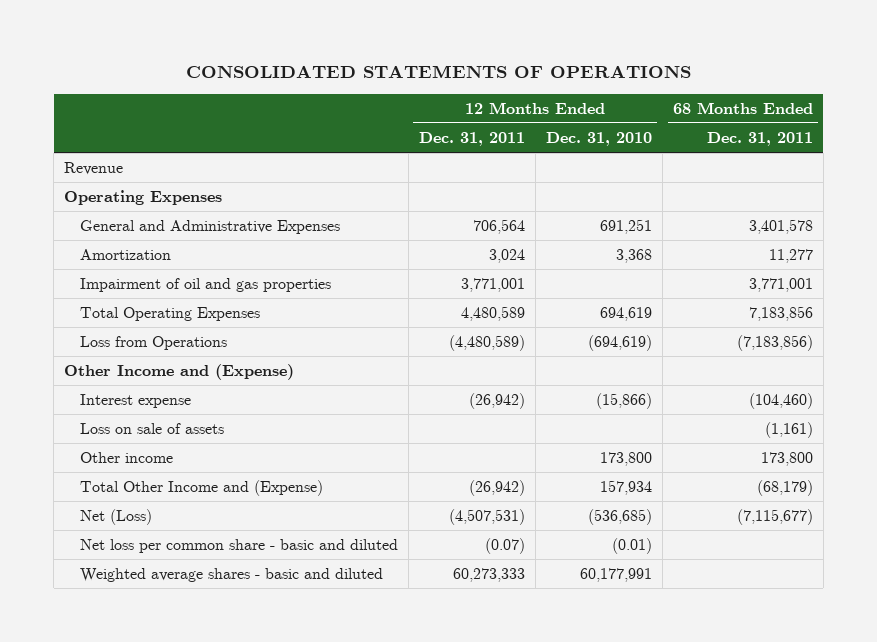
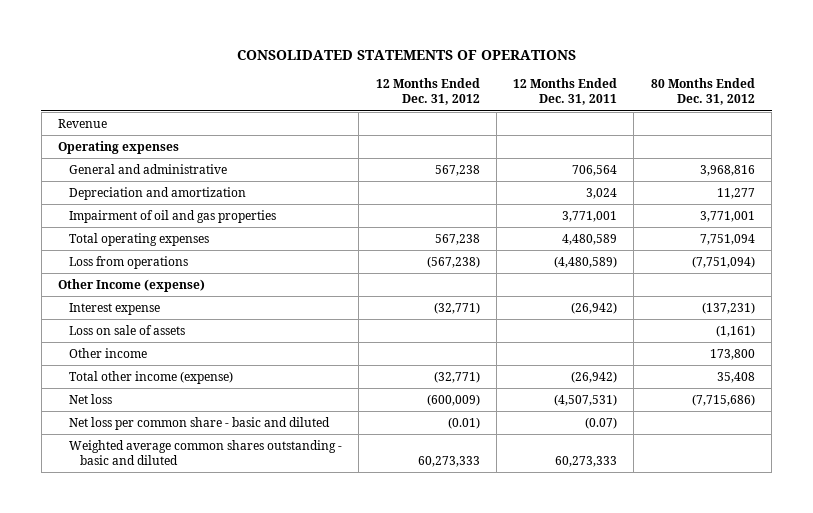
- | 12 Months Ended Dec. 31, 2011 | 12 Months Ended Dec. 31, 2010 | 68 Months Ended Dec. 31, 2011
+ | 12 Months Ended Dec. 31, 2012 | 12 Months Ended Dec. 31, 2011 | 80 Months Ended Dec. 31, 2012
- Operating Expenses
- General and Administrative Expenses | 706,564 | 691,251 | 3,401,578
- Amortization | 3,024 | 3,368 | 11,277
+ Operating expenses
+ General and administrative | 567,238 | 706,564 | 3,968,816
+ Depreciation and amortization | | 3,024 | 11,277
- Total Operating Expenses | 4,480,589 | 694,619 | 7,183,856
- Loss from Operations | (4,480,589) | (694,619) | (7,183,856)
- Other Income and (Expense)
+ Total operating expenses | 567,238 | 4,480,589 | 7,751,094
+ Loss from operations | (567,238) | (4,480,589) | (7,751,094)
+ Other Income (expense)
- Total Other Income and (Expense) | (26,942) | 157,934 | (68,179)
- Net (Loss) | (4,507,531) | (536,685) | (7,115,677)
+ Total other income (expense) | (32,771) | (26,942) | 35,408
+ Net loss | (600,009) | (4,507,531) | (7,715,686)
- Weighted average shares - basic and diluted | 60,273,333 | 60,177,991 |
+ Weighted average common shares outstanding - basic and diluted | 60,273,333 | 60,273,333 |

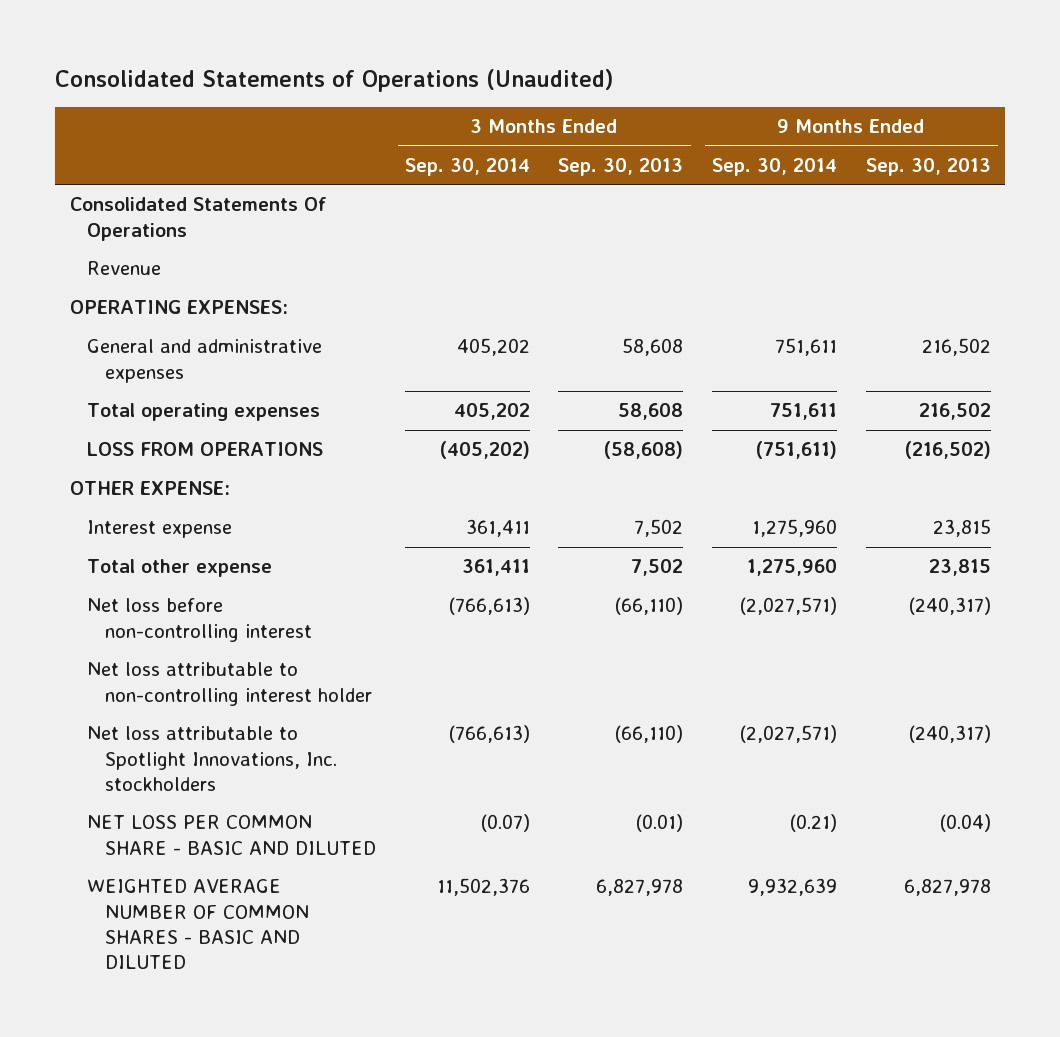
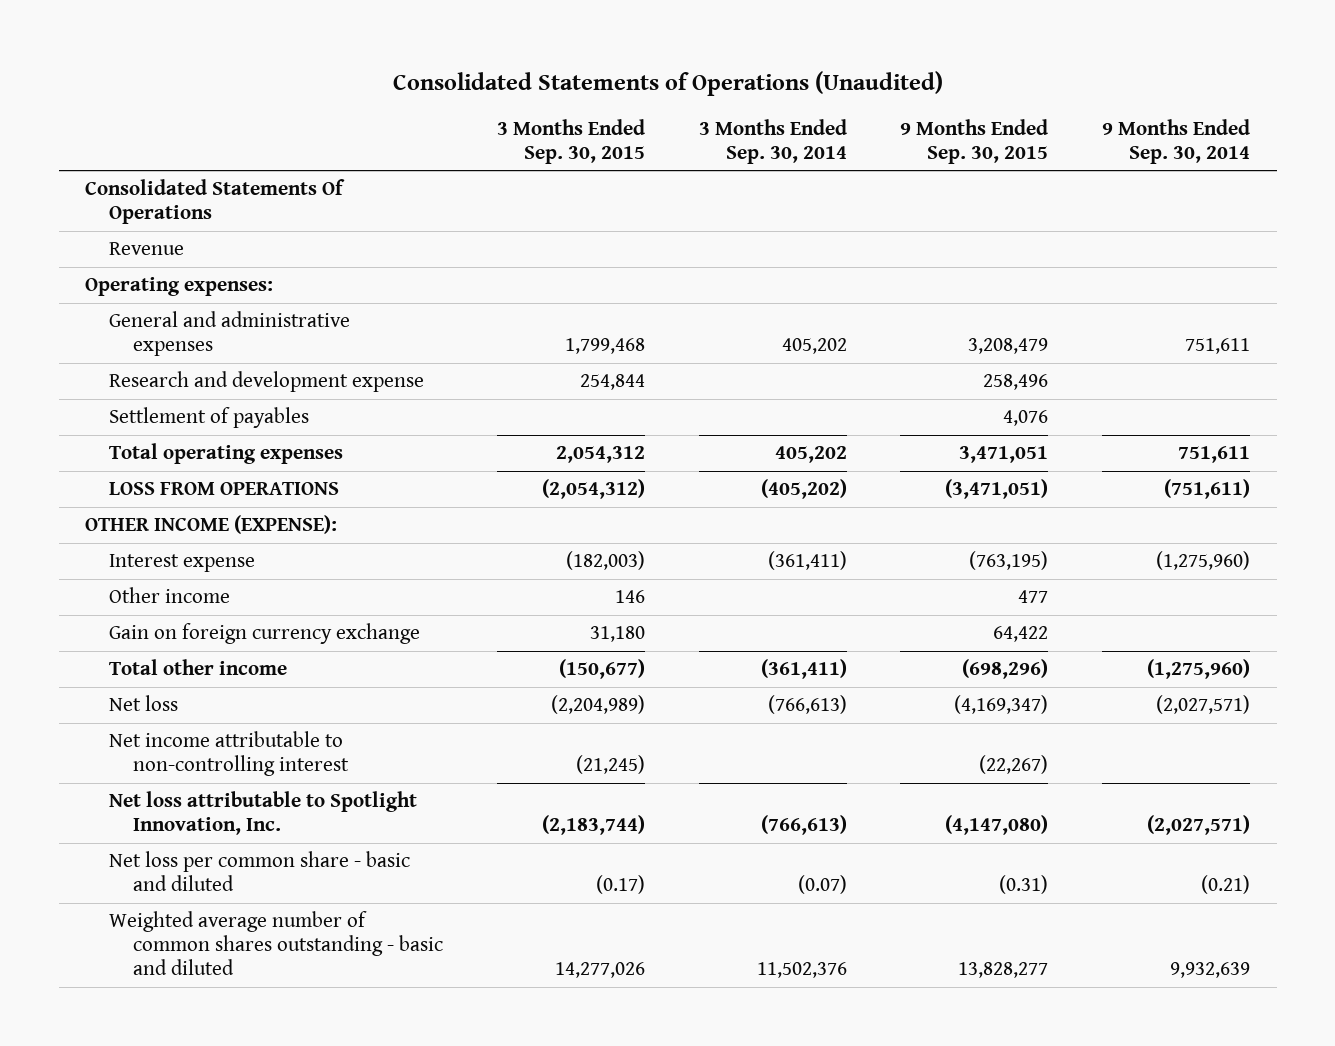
- | 3 Months Ended Sep. 30, 2014 | 3 Months Ended Sep. 30, 2013 | 9 Months Ended Sep. 30, 2014 | 9 Months Ended Sep. 30, 2013
+ | 3 Months Ended Sep. 30, 2015 | 3 Months Ended Sep. 30, 2014 | 9 Months Ended Sep. 30, 2015 | 9 Months Ended Sep. 30, 2014
- OPERATING EXPENSES:
+ Operating expenses:
+ Research and development expense | 254,844 | | 258,496 |
+ Settlement of payables | | | 4,076 |
- OTHER EXPENSE:
- Interest expense | 361,411 | 7,502 | 1,275,960 | 23,815
- Total other expense | 361,411 | 7,502 | 1,275,960 | 23,815
- Net loss before non-controlling interest | (766,613) | (66,110) | (2,027,571) | (240,317)
- Net loss attributable to non-controlling interest holder
- Net loss attributable to Spotlight Innovations, Inc. stockholders | (766,613) | (66,110) | (2,027,571) | (240,317)
- NET LOSS PER COMMON SHARE - BASIC AND DILUTED | (0.07) | (0.01) | (0.21) | (0.04)
- WEIGHTED AVERAGE NUMBER OF COMMON SHARES - BASIC AND DILUTED | 11,502,376 | 6,827,978 | 9,932,639 | 6,827,978
+ OTHER INCOME (EXPENSE):
+ Interest expense | (182,003) | (361,411) | (763,195) | (1,275,960)
+ Other income | 146 | | 477 |
+ Gain on foreign currency exchange | 31,180 | | 64,422 |
+ Total other income | (150,677) | (361,411) | (698,296) | (1,275,960)
+ Net loss | (2,204,989) | (766,613) | (4,169,347) | (2,027,571)
+ Net income attributable to non-controlling interest | (21,245) | | (22,267) |
+ Net loss attributable to Spotlight Innovation, Inc. | (2,183,744) | (766,613) | (4,147,080) | (2,027,571)
+ Net loss per common share - basic and diluted | (0.17) | (0.07) | (0.31) | (0.21)
+ Weighted average number of common shares outstanding - basic and diluted | 14,277,026 | 11,502,376 | 13,828,277 | 9,932,639

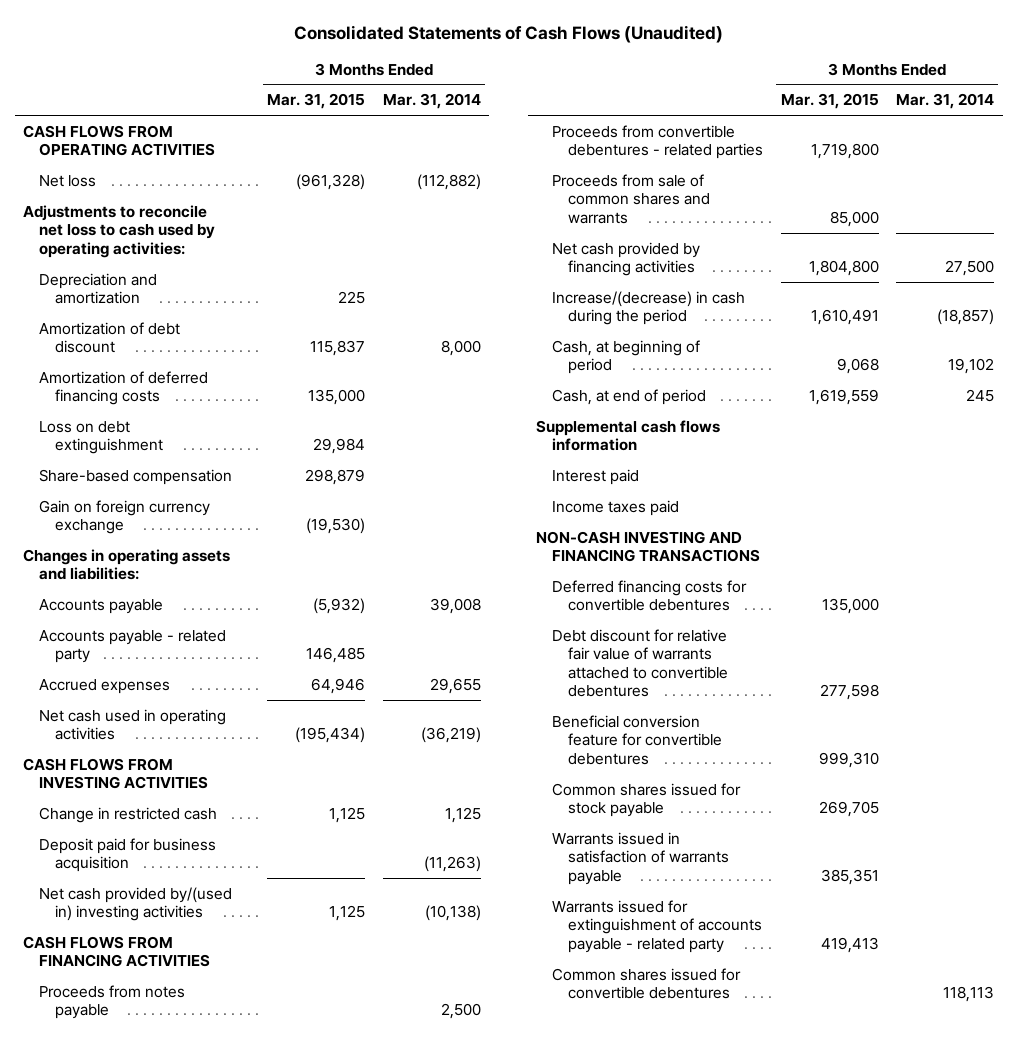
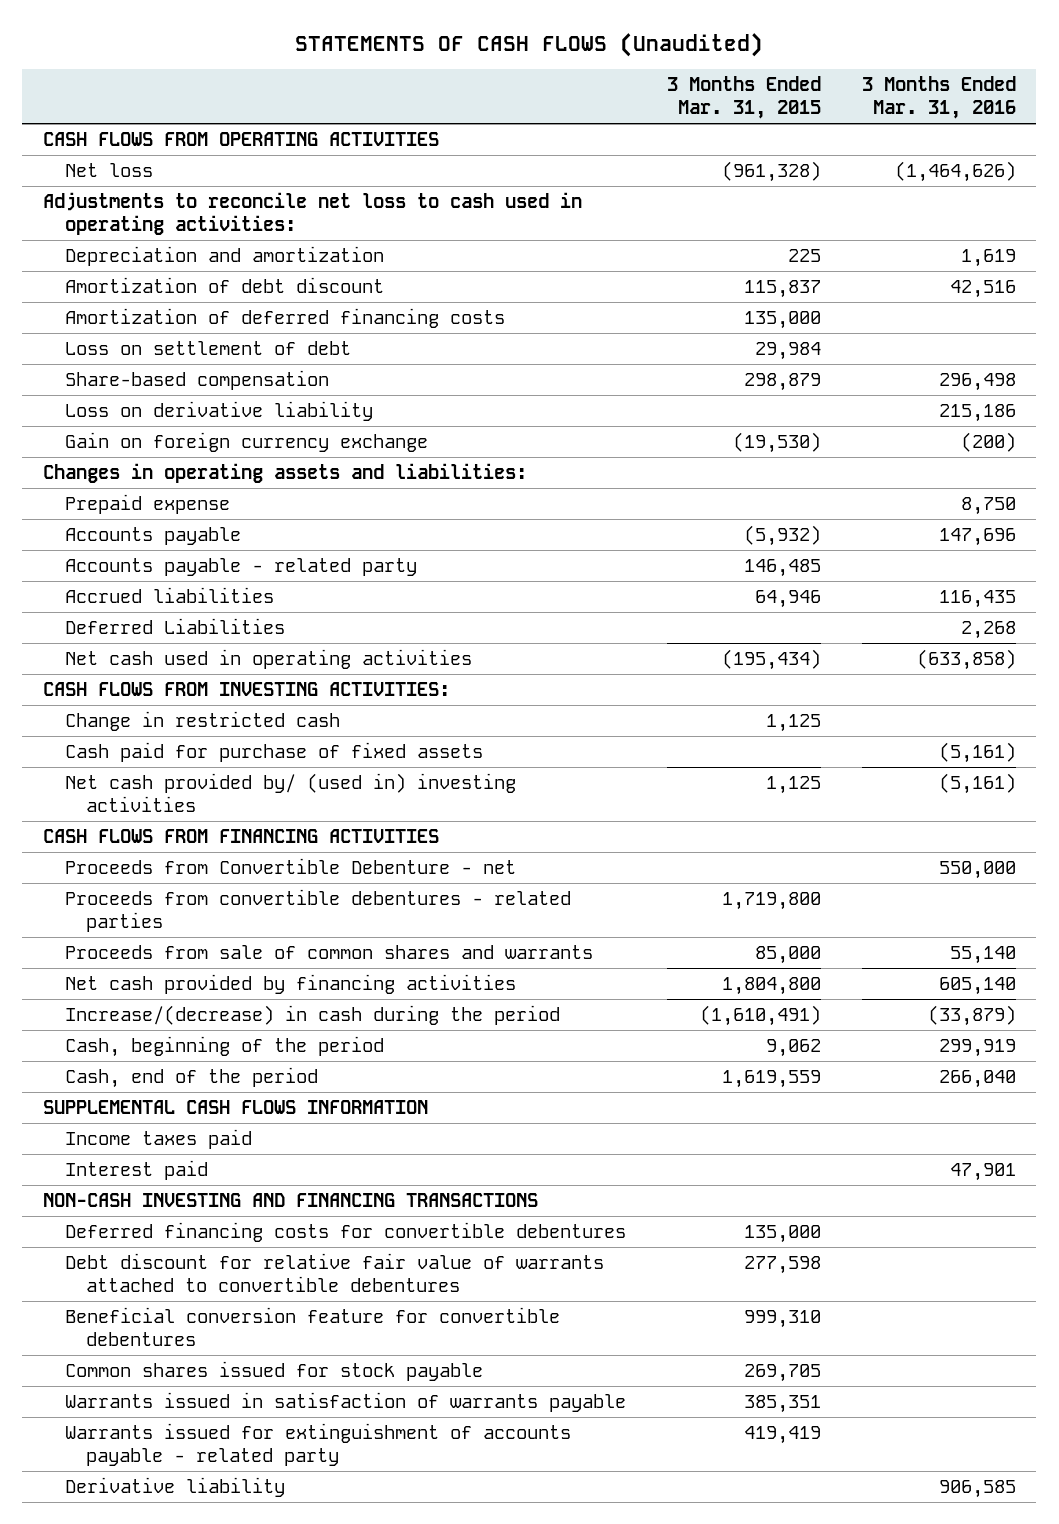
- Consolidated Statements of Cash Flows (Unaudited)
+ STATEMENTS OF CASH FLOWS (Unaudited)
- | 3 Months Ended Mar. 31, 2015 | 3 Months Ended Mar. 31, 2014
+ | 3 Months Ended Mar. 31, 2015 | 3 Months Ended Mar. 31, 2016
- Adjustments to reconcile net loss to cash used by operating activities:
+ Adjustments to reconcile net loss to cash used in operating activities:
- Loss on debt extinguishment | 29,984 |
+ Loss on settlement of debt | 29,984 |
+ Loss on derivative liability | | 215,186
+ Prepaid expense | | 8,750
- Accrued expenses | 64,946 | 29,655
+ Accrued liabilities | 64,946 | 116,435
+ Deferred Liabilities | | 2,268
- CASH FLOWS FROM INVESTING ACTIVITIES
+ CASH FLOWS FROM INVESTING ACTIVITIES:
- Deposit paid for business acquisition | | (11,263)
- Net cash provided by/(used in) investing activities | 1,125 | (10,138)
+ Cash paid for purchase of fixed assets | | (5,161)
+ Net cash provided by/ (used in) investing activities | 1,125 | (5,161)
- Proceeds from notes payable | | 2,500
+ Proceeds from Convertible Debenture - net | | 550,000
- Increase/(decrease) in cash during the period | 1,610,491 | (18,857)
- Cash, at beginning of period | 9,068 | 19,102
- Cash, at end of period | 1,619,559 | 245
- Supplemental cash flows information
+ Increase/(decrease) in cash during the period | (1,610,491) | (33,879)
+ Cash, beginning of the period | 9,062 | 299,919
+ Cash, end of the period | 1,619,559 | 266,040
+ SUPPLEMENTAL CASH FLOWS INFORMATION
moved down: Interest paid | | 47,901
- Warrants issued for extinguishment of accounts payable - related party | 419,413 |
- Common shares issued for convertible debentures | | 118,113
+ Warrants issued for extinguishment of accounts payable - related party | 419,419 |
+ Derivative liability | | 906,585

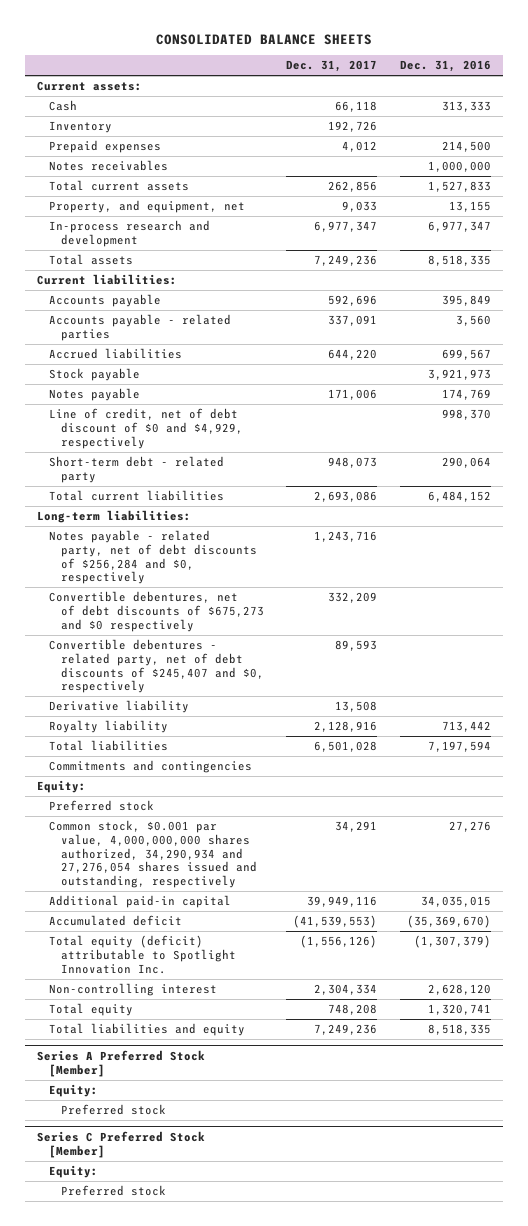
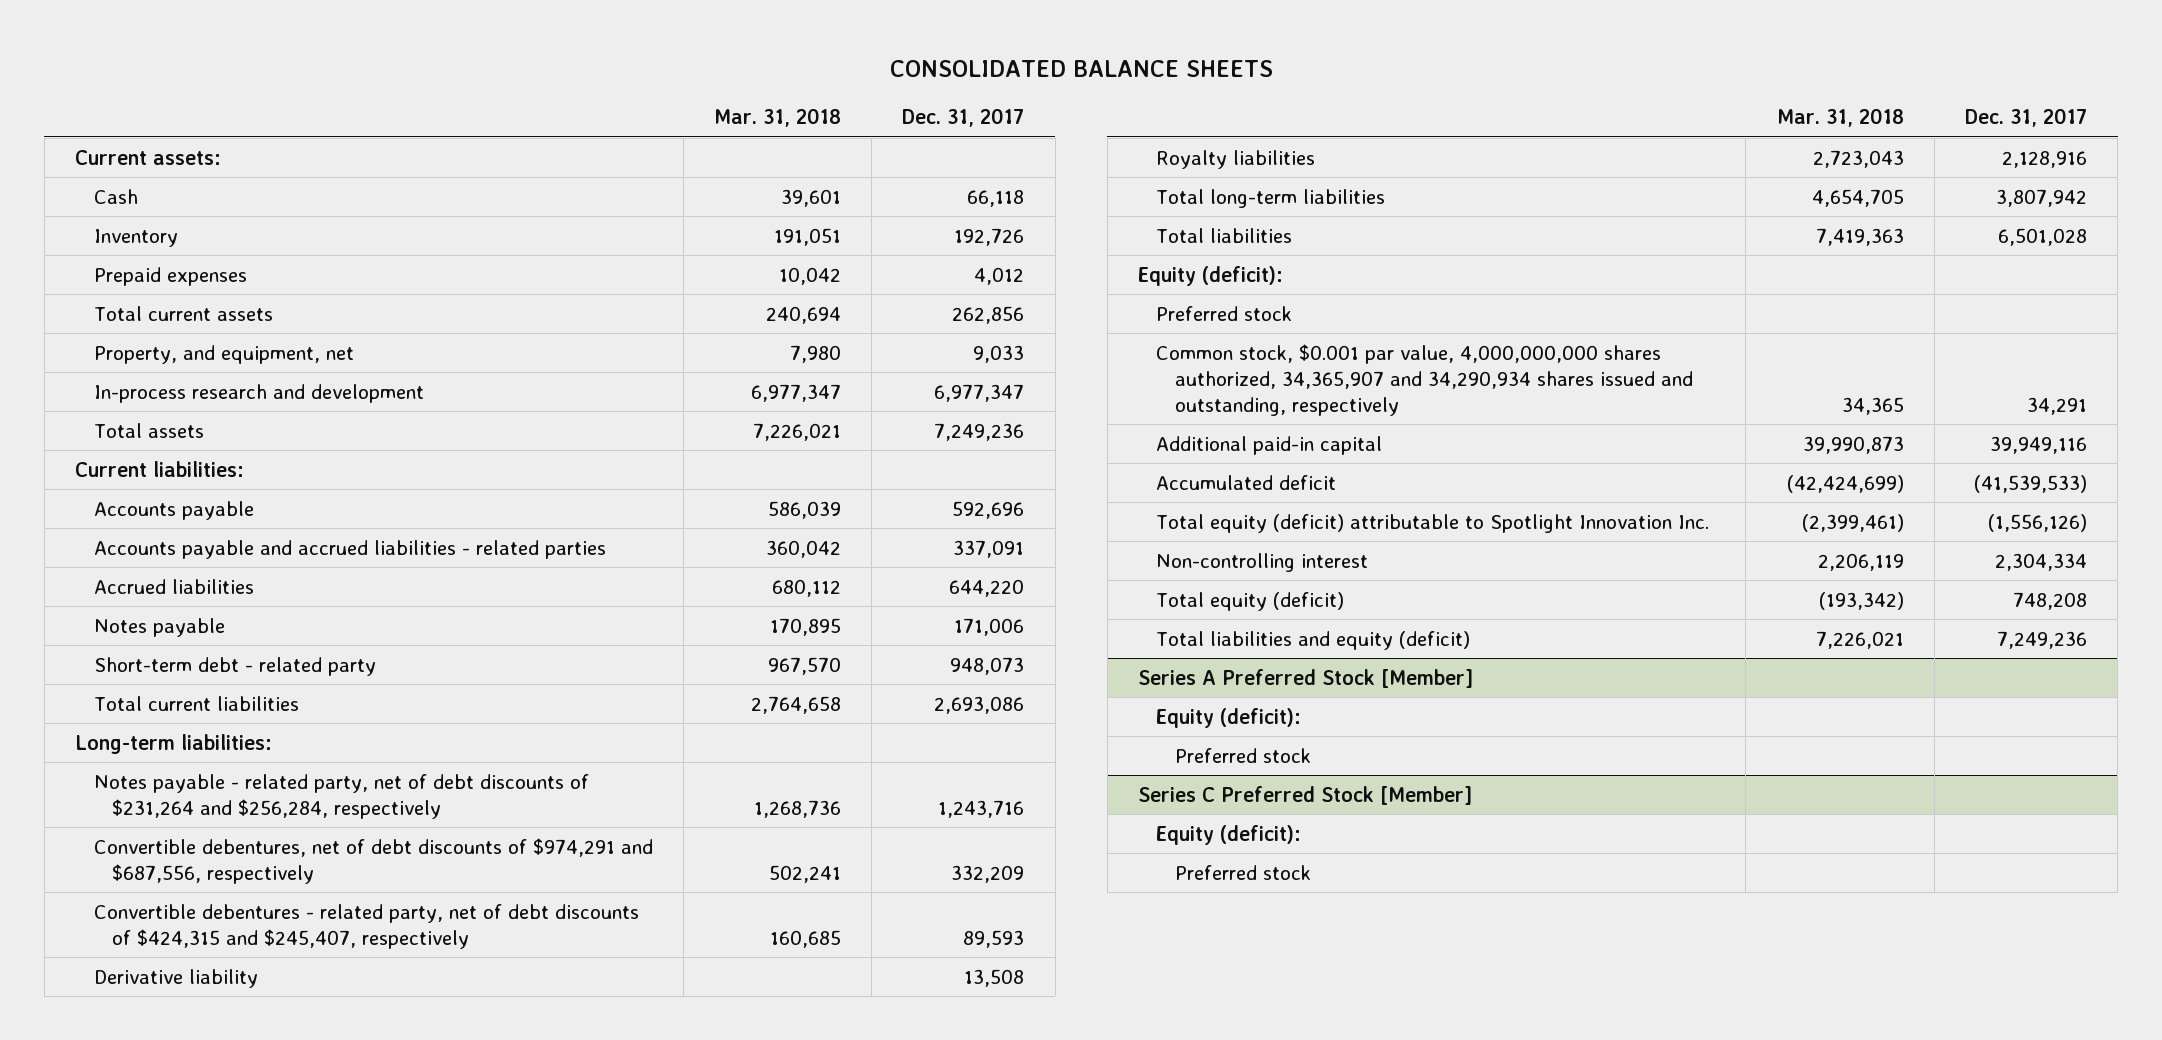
- | Dec. 31, 2017 | Dec. 31, 2016
+ | Mar. 31, 2018 | Dec. 31, 2017
- Notes receivables | | 1,000,000
- Accounts payable - related parties | 337,091 | 3,560
+ Accounts payable and accrued liabilities - related parties | 360,042 | 337,091
- Stock payable | | 3,921,973
- Line of credit, net of debt discount of $0 and $4,929, respectively | | 998,370
- Notes payable - related party, net of debt discounts of $256,284 and $0, respectively | 1,243,716 |
- Convertible debentures, net of debt discounts of $675,273 and $0 respectively | 332,209 |
- Convertible debentures - related party, net of debt discounts of $245,407 and $0, respectively | 89,593 |
+ Notes payable - related party, net of debt discounts of $231,264 and $256,284, respectively | 1,268,736 | 1,243,716
+ Convertible debentures, net of debt discounts of $974,291 and $687,556, respectively | 502,241 | 332,209
+ Convertible debentures - related party, net of debt discounts of $424,315 and $245,407, respectively | 160,685 | 89,593
- Royalty liability | 2,128,916 | 713,442
+ Royalty liabilities | 2,723,043 | 2,128,916
+ Total long-term liabilities | 4,654,705 | 3,807,942
- Commitments and contingencies
- Equity:
+ Equity (deficit):
- Common stock, $0.001 par value, 4,000,000,000 shares authorized, 34,290,934 and 27,276,054 shares issued and outstanding, respectively | 34,291 | 27,276
+ Common stock, $0.001 par value, 4,000,000,000 shares authorized, 34,365,907 and 34,290,934 shares issued and outstanding, respectively | 34,365 | 34,291
- Accumulated deficit | (41,539,553) | (35,369,670)
+ Accumulated deficit | (42,424,699) | (41,539,533)
- Total equity | 748,208 | 1,320,741
- Total liabilities and equity | 7,249,236 | 8,518,335
+ Total equity (deficit) | (193,342) | 748,208
+ Total liabilities and equity (deficit) | 7,226,021 | 7,249,236
@ Series A Preferred Stock [Member]
- Equity:
+ Equity (deficit):
@ Series C Preferred Stock [Member]
- Equity:
+ Equity (deficit):

